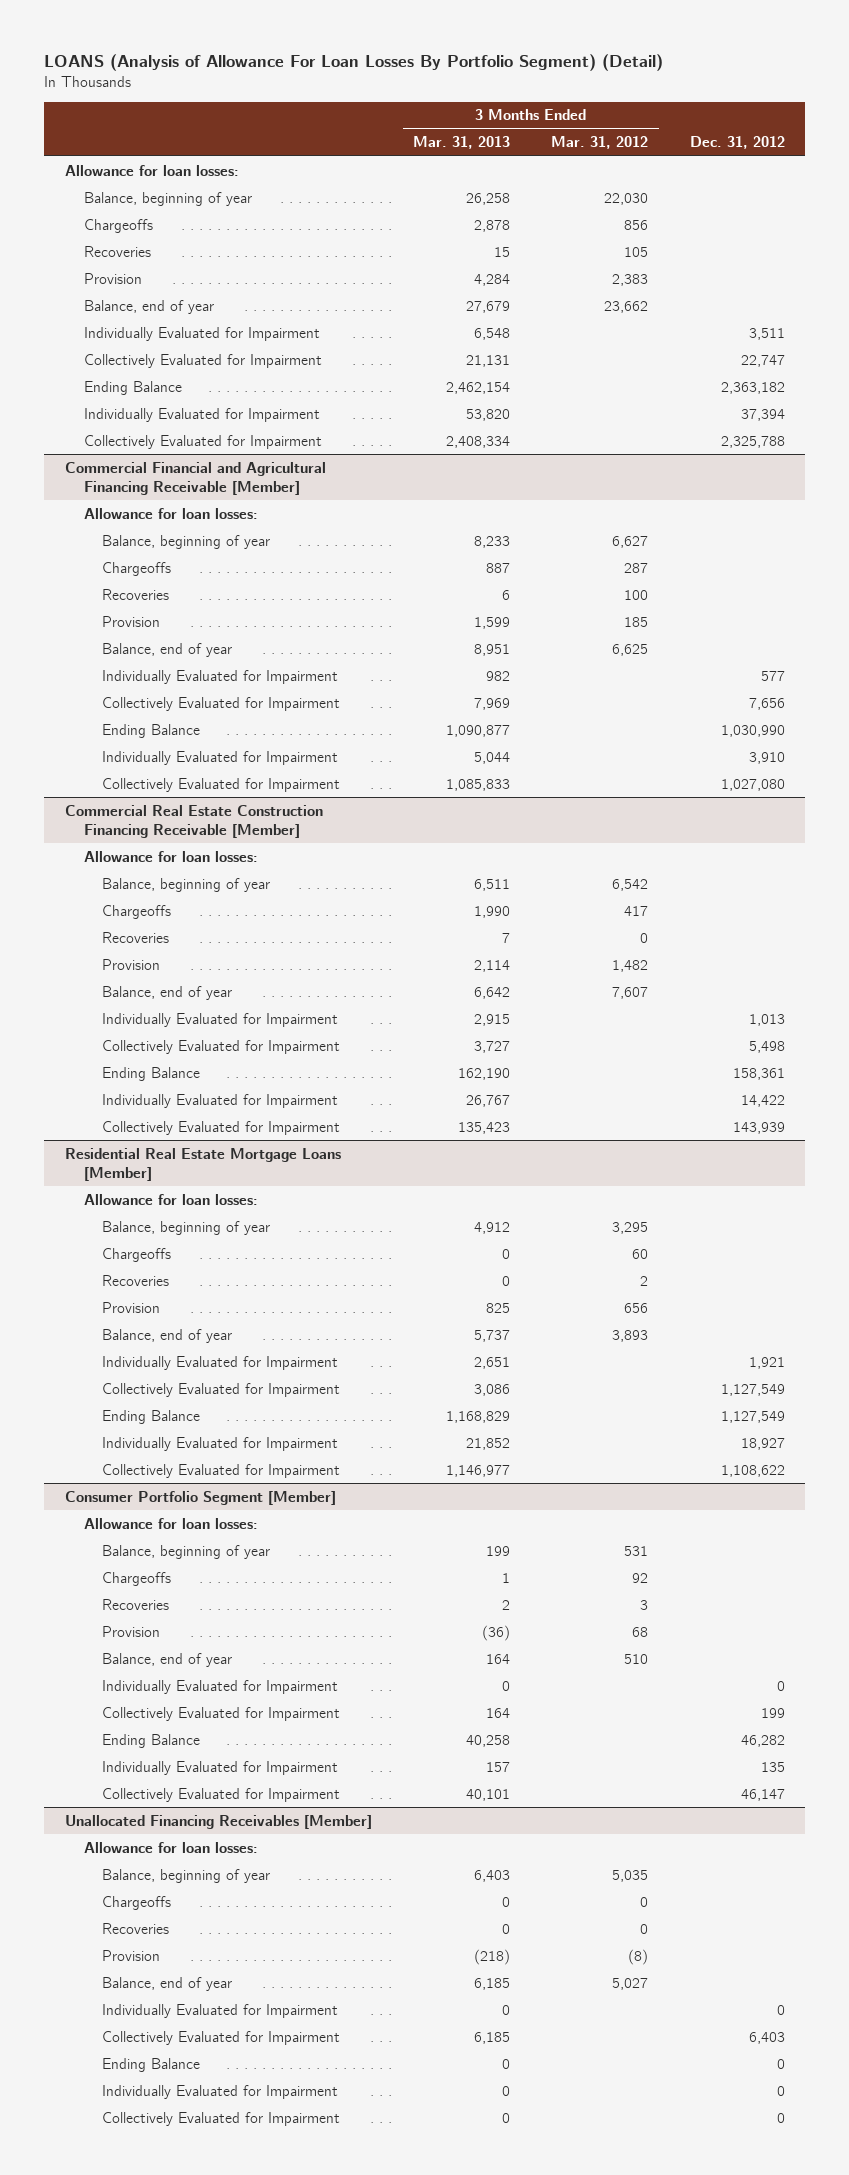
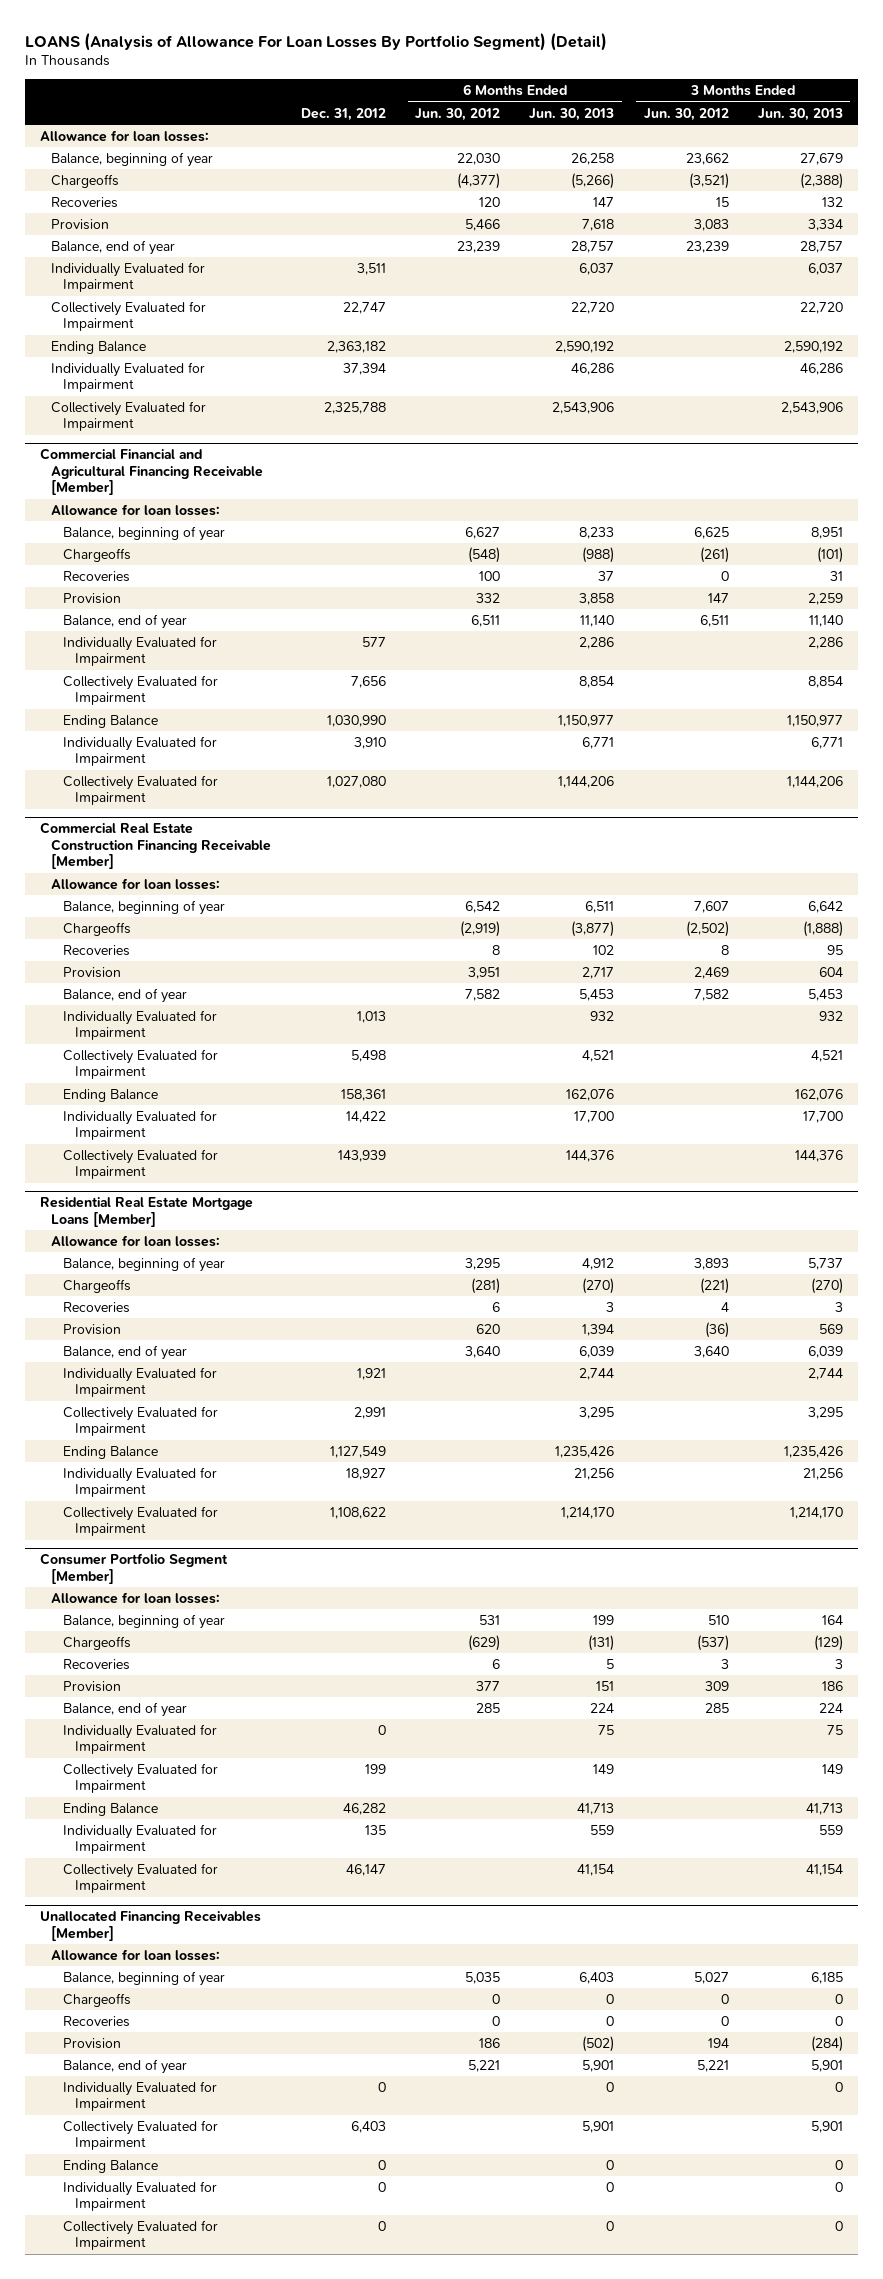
- | 3 Months Ended Mar. 31, 2013 | 3 Months Ended Mar. 31, 2012 | Dec. 31, 2012
+ | Dec. 31, 2012 | 6 Months Ended Jun. 30, 2012 | 6 Months Ended Jun. 30, 2013 | 3 Months Ended Jun. 30, 2012 | 3 Months Ended Jun. 30, 2013
@ Residential Real Estate Mortgage Loans [Member]
- Collectively Evaluated for Impairment | 3,086 | | 1,127,549
+ Collectively Evaluated for Impairment | 2,991 | | 3,295 | | 3,295

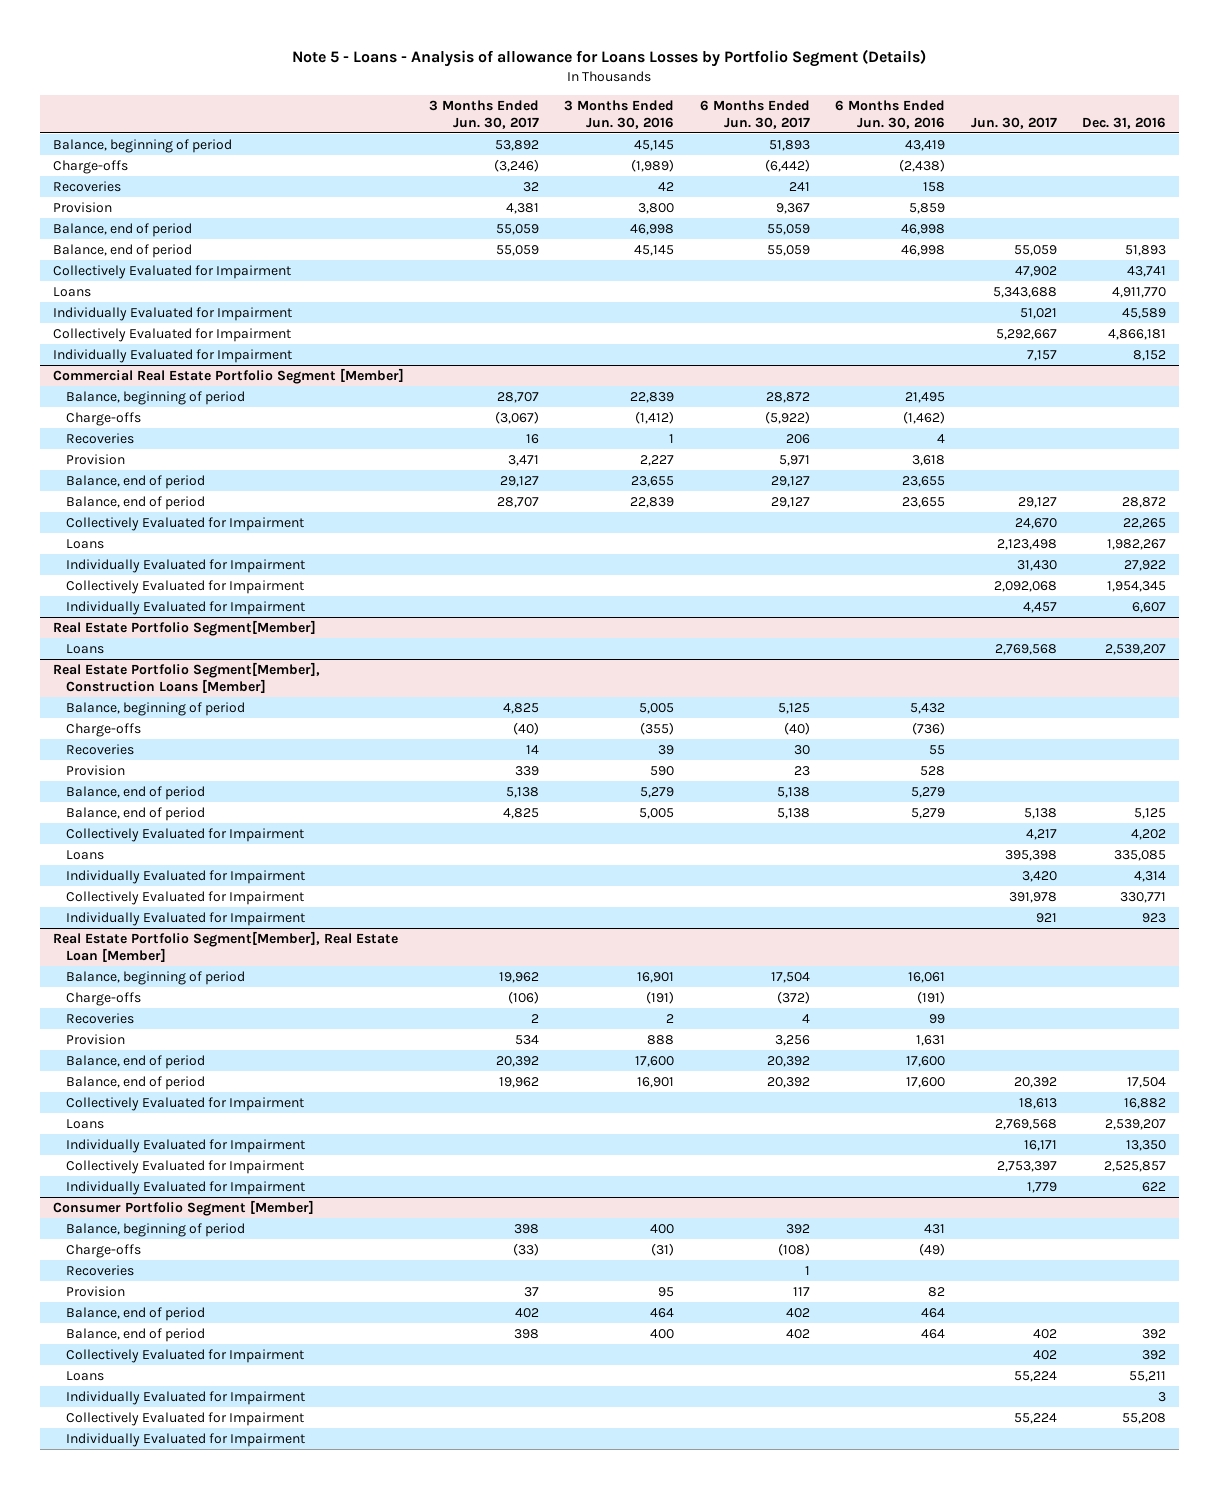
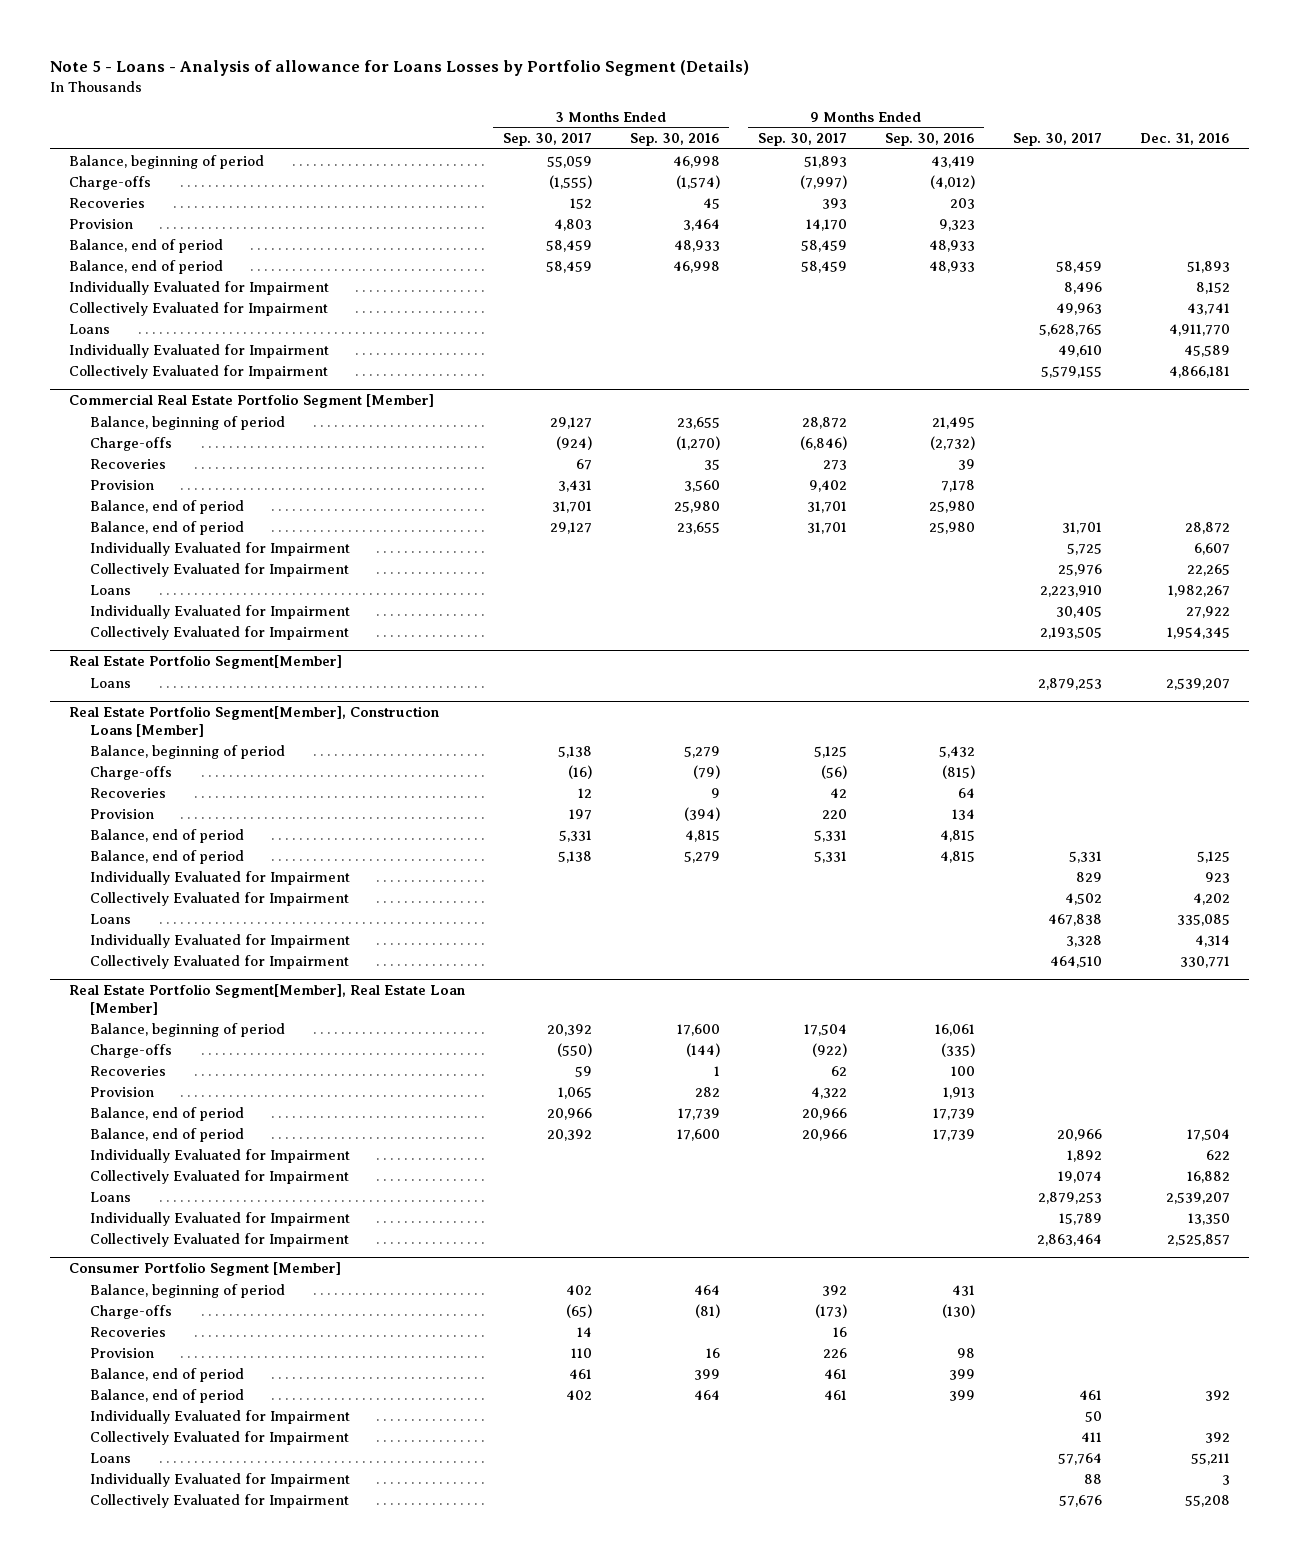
- | 3 Months Ended Jun. 30, 2017 | 3 Months Ended Jun. 30, 2016 | 6 Months Ended Jun. 30, 2017 | 6 Months Ended Jun. 30, 2016 | Jun. 30, 2017 | Dec. 31, 2016
+ | 3 Months Ended Sep. 30, 2017 | 3 Months Ended Sep. 30, 2016 | 9 Months Ended Sep. 30, 2017 | 9 Months Ended Sep. 30, 2016 | Sep. 30, 2017 | Dec. 31, 2016
moved up: Individually Evaluated for Impairment | | | | | 8,496 | 8,152
@ Commercial Real Estate Portfolio Segment [Member]
moved up: Individually Evaluated for Impairment | | | | | 5,725 | 6,607
@ Real Estate Portfolio Segment[Member], Construction Loans [Member]
moved up: Individually Evaluated for Impairment | | | | | 829 | 923
@ Real Estate Portfolio Segment[Member], Real Estate Loan [Member]
moved up: Individually Evaluated for Impairment | | | | | 1,892 | 622
@ Consumer Portfolio Segment [Member]
moved up: Individually Evaluated for Impairment | | | | | 50 |

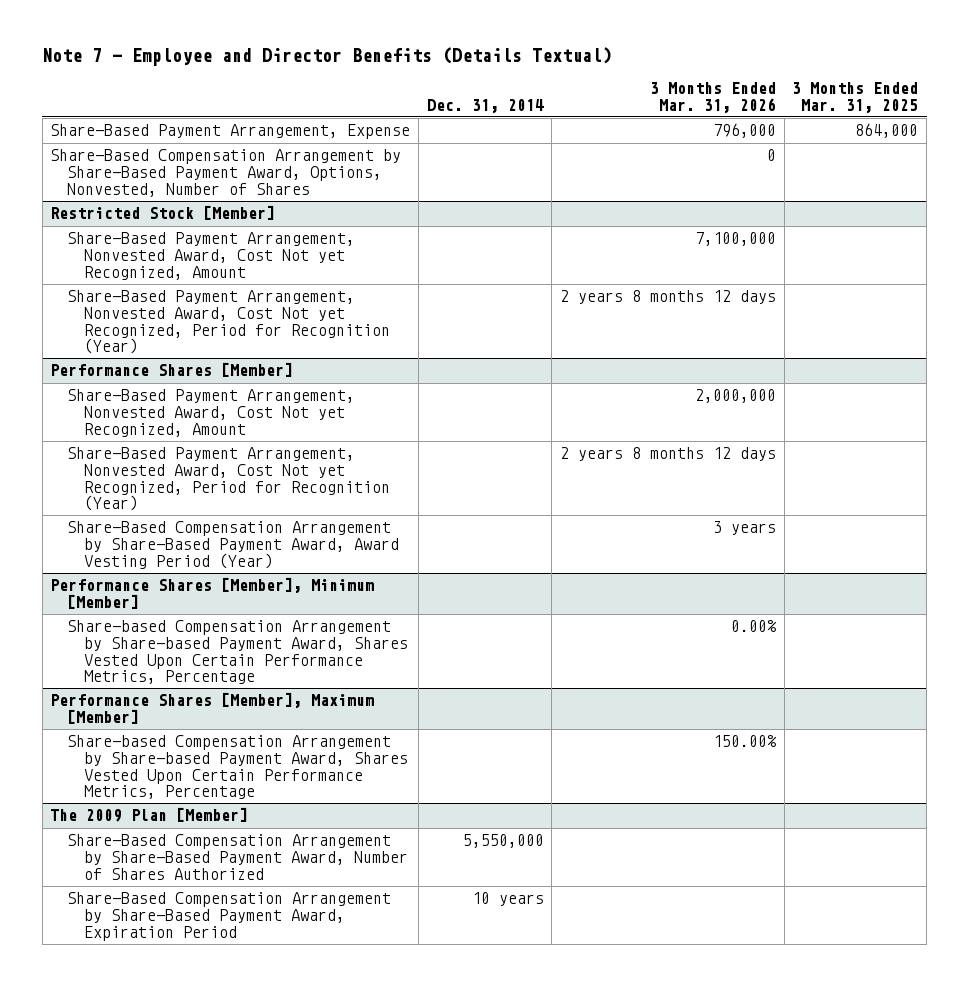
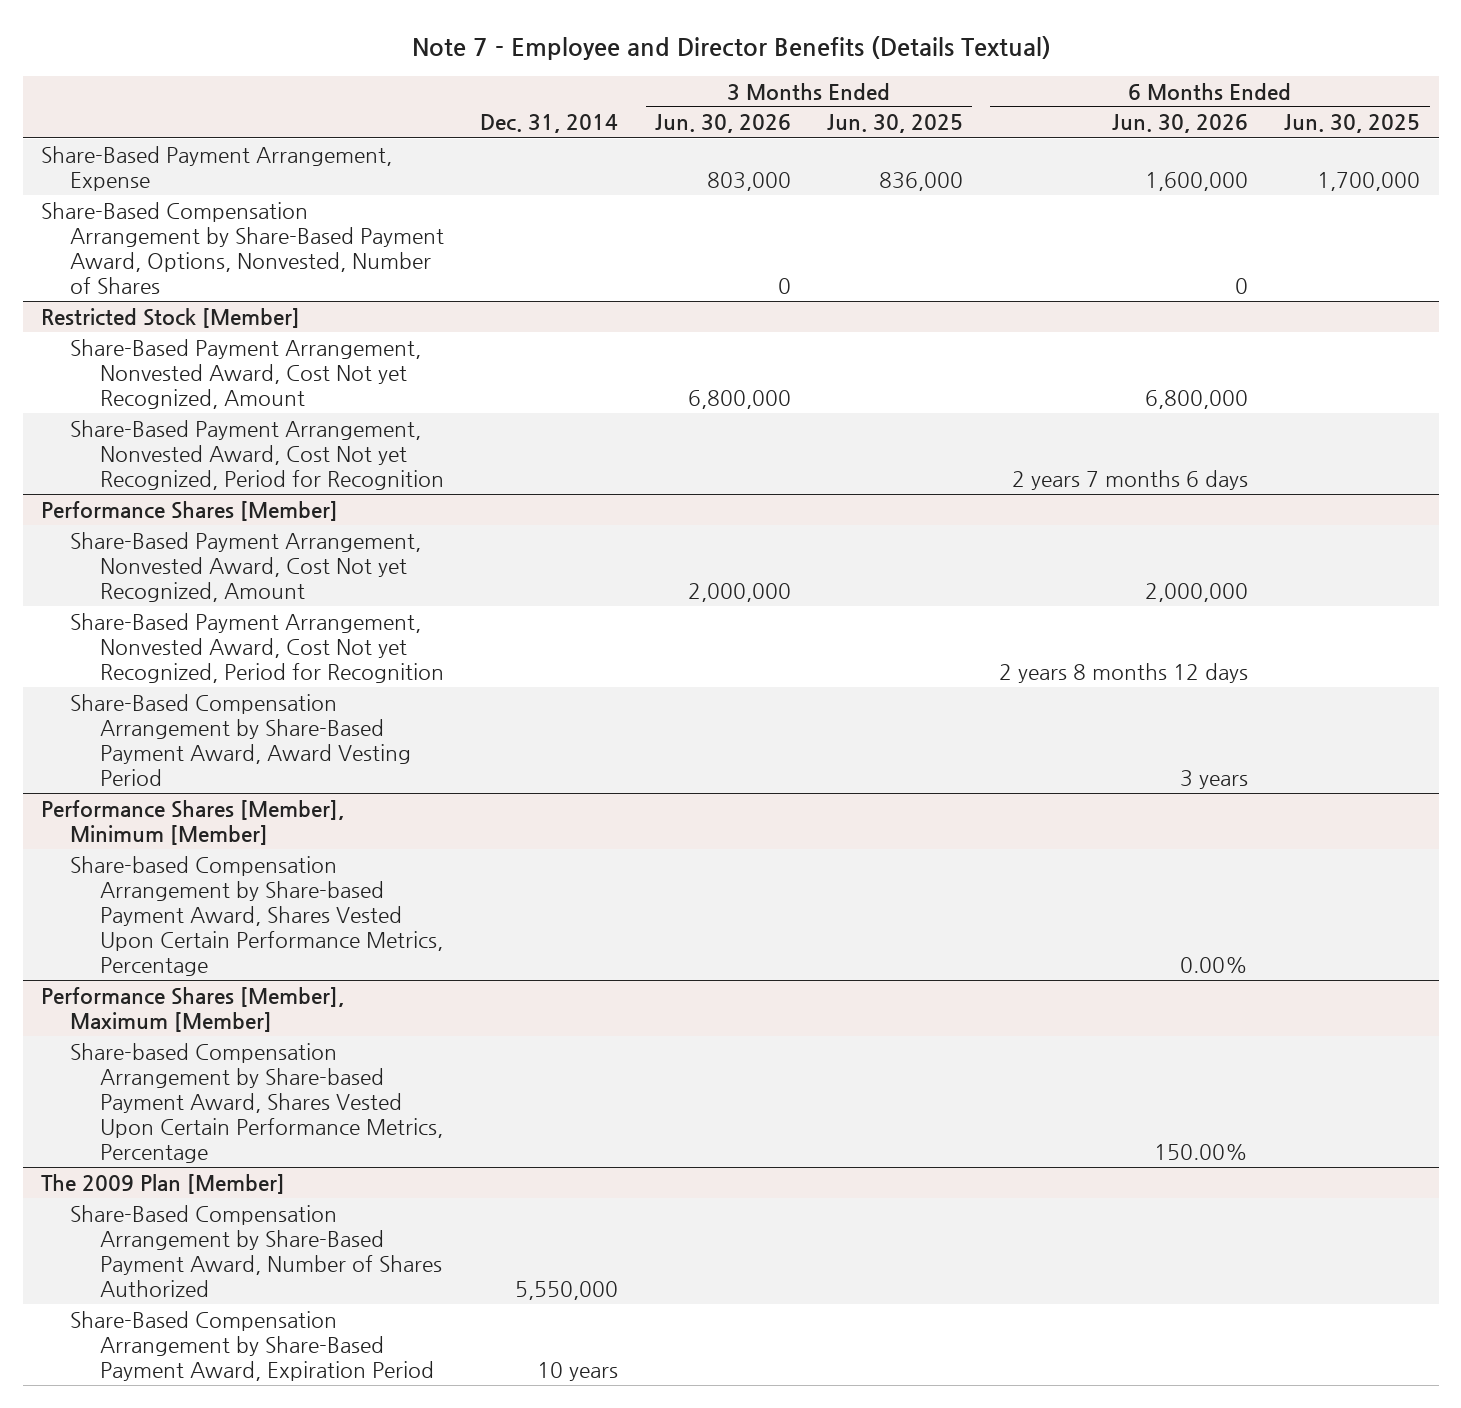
- | Dec. 31, 2014 | 3 Months Ended Mar. 31, 2026 | 3 Months Ended Mar. 31, 2025
+ | Dec. 31, 2014 | 3 Months Ended Jun. 30, 2026 | 3 Months Ended Jun. 30, 2025 | 6 Months Ended Jun. 30, 2026 | 6 Months Ended Jun. 30, 2025
@ Restricted Stock [Member]
- Share-Based Payment Arrangement, Nonvested Award, Cost Not yet Recognized, Period for Recognition (Year) | | 2 years 8 months 12 days |
+ Share-Based Payment Arrangement, Nonvested Award, Cost Not yet Recognized, Period for Recognition | | | | 2 years 7 months 6 days |
@ Performance Shares [Member]
- Share-Based Payment Arrangement, Nonvested Award, Cost Not yet Recognized, Period for Recognition (Year) | | 2 years 8 months 12 days |
- Share-Based Compensation Arrangement by Share-Based Payment Award, Award Vesting Period (Year) | | 3 years |
+ Share-Based Payment Arrangement, Nonvested Award, Cost Not yet Recognized, Period for Recognition | | | | 2 years 8 months 12 days |
+ Share-Based Compensation Arrangement by Share-Based Payment Award, Award Vesting Period | | | | 3 years |

